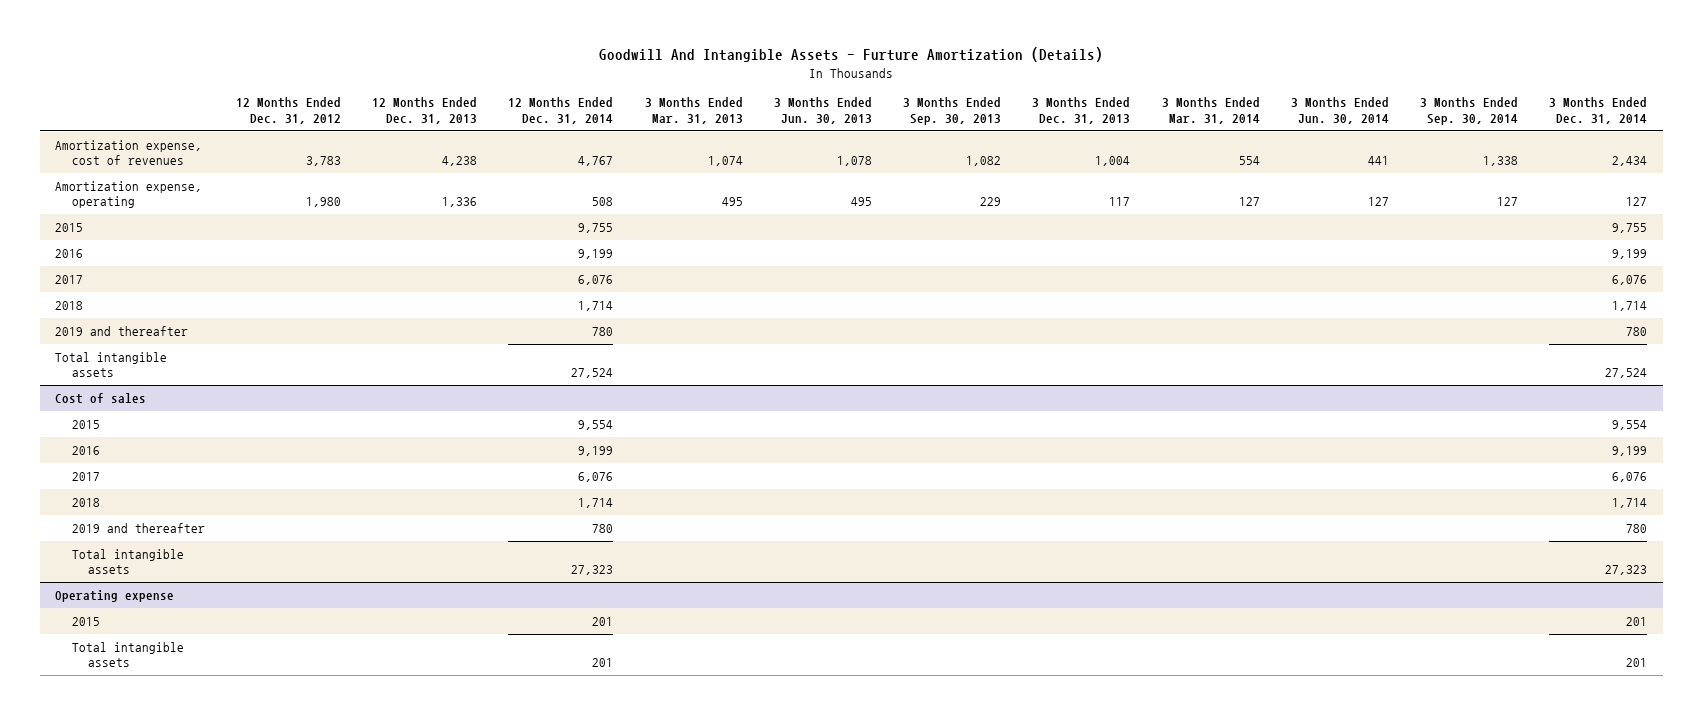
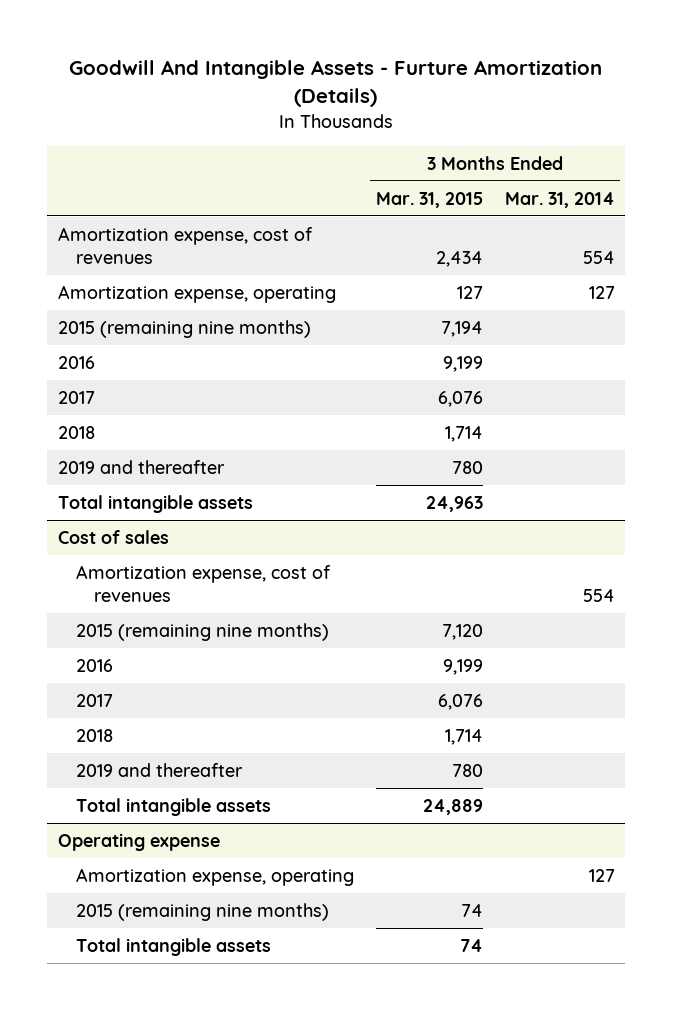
- | 12 Months Ended Dec. 31, 2012 | 12 Months Ended Dec. 31, 2013 | 12 Months Ended Dec. 31, 2014 | 3 Months Ended Mar. 31, 2013 | 3 Months Ended Jun. 30, 2013 | 3 Months Ended Sep. 30, 2013 | 3 Months Ended Dec. 31, 2013 | 3 Months Ended Mar. 31, 2014 | 3 Months Ended Jun. 30, 2014 | 3 Months Ended Sep. 30, 2014 | 3 Months Ended Dec. 31, 2014
+ | 3 Months Ended Mar. 31, 2015 | 3 Months Ended Mar. 31, 2014
- 2015 | | | 9,755 | | | | | | | | 9,755
+ 2015 (remaining nine months) | 7,194 |
@ Cost of sales
- 2015 | | | 9,554 | | | | | | | | 9,554
+ Amortization expense, cost of revenues | | 554
+ 2015 (remaining nine months) | 7,120 |
@ Operating expense
- 2015 | | | 201 | | | | | | | | 201
+ Amortization expense, operating | | 127
+ 2015 (remaining nine months) | 74 |

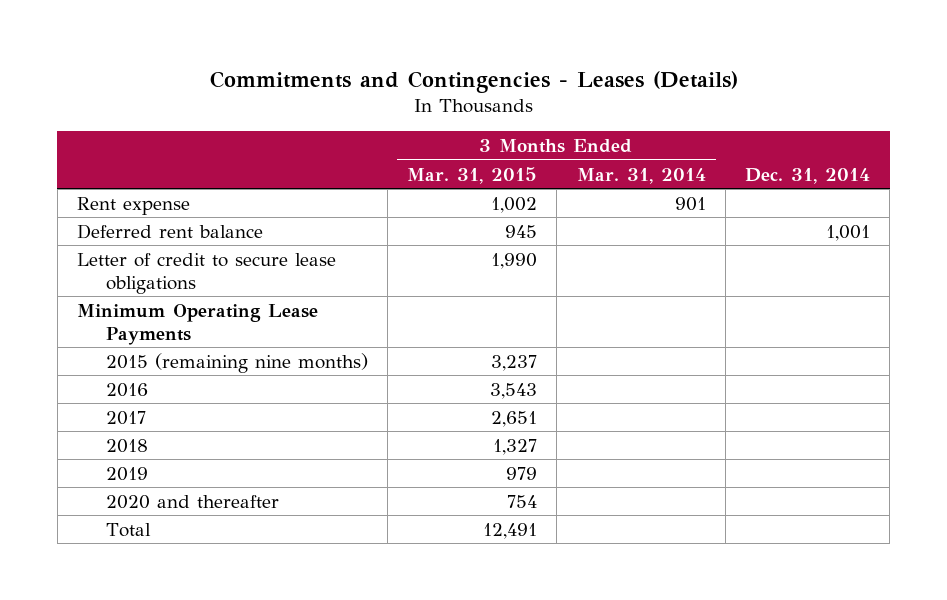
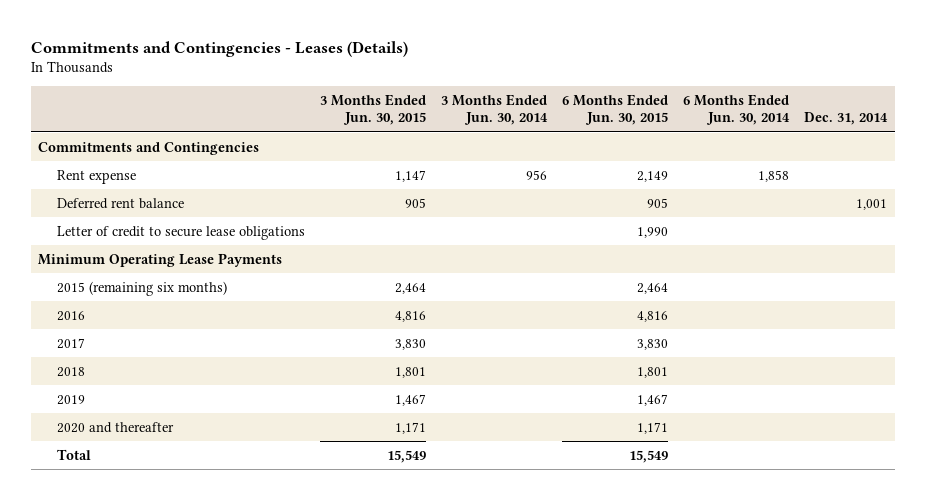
- | 3 Months Ended Mar. 31, 2015 | 3 Months Ended Mar. 31, 2014 | Dec. 31, 2014
+ | 3 Months Ended Jun. 30, 2015 | 3 Months Ended Jun. 30, 2014 | 6 Months Ended Jun. 30, 2015 | 6 Months Ended Jun. 30, 2014 | Dec. 31, 2014
+ Commitments and Contingencies
- 2015 (remaining nine months) | 3,237 | |
+ 2015 (remaining six months) | 2,464 | | 2,464 | |

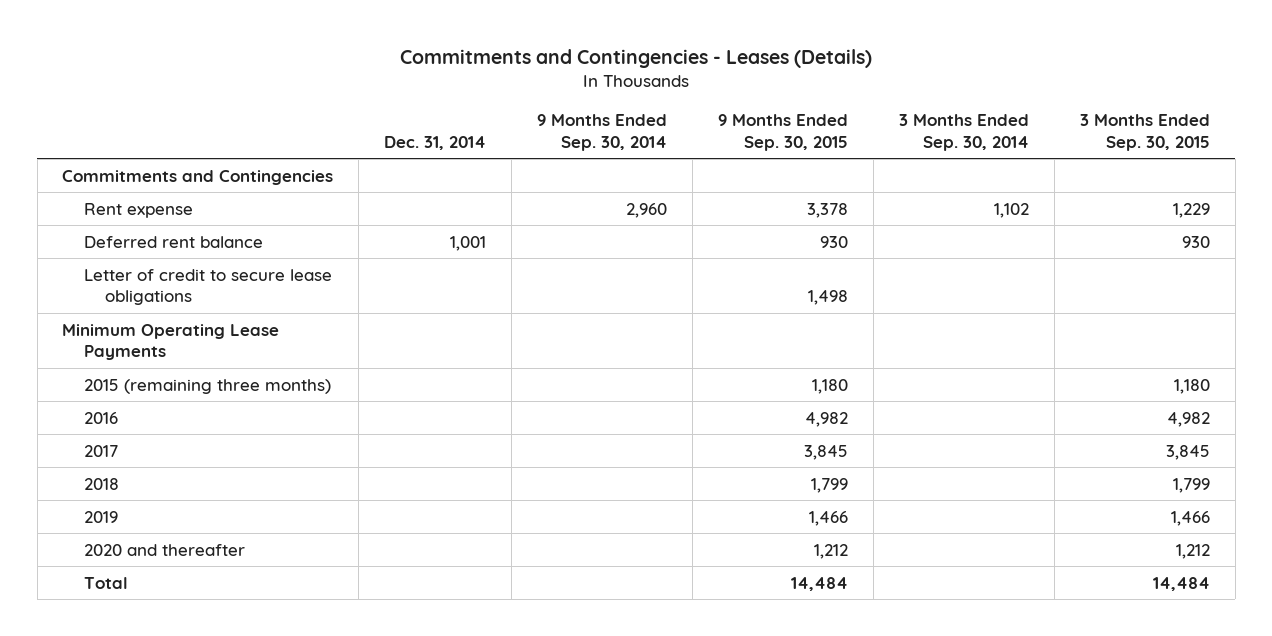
- | 3 Months Ended Jun. 30, 2015 | 3 Months Ended Jun. 30, 2014 | 6 Months Ended Jun. 30, 2015 | 6 Months Ended Jun. 30, 2014 | Dec. 31, 2014
+ | Dec. 31, 2014 | 9 Months Ended Sep. 30, 2014 | 9 Months Ended Sep. 30, 2015 | 3 Months Ended Sep. 30, 2014 | 3 Months Ended Sep. 30, 2015
- 2015 (remaining six months) | 2,464 | | 2,464 | |
+ 2015 (remaining three months) | | | 1,180 | | 1,180

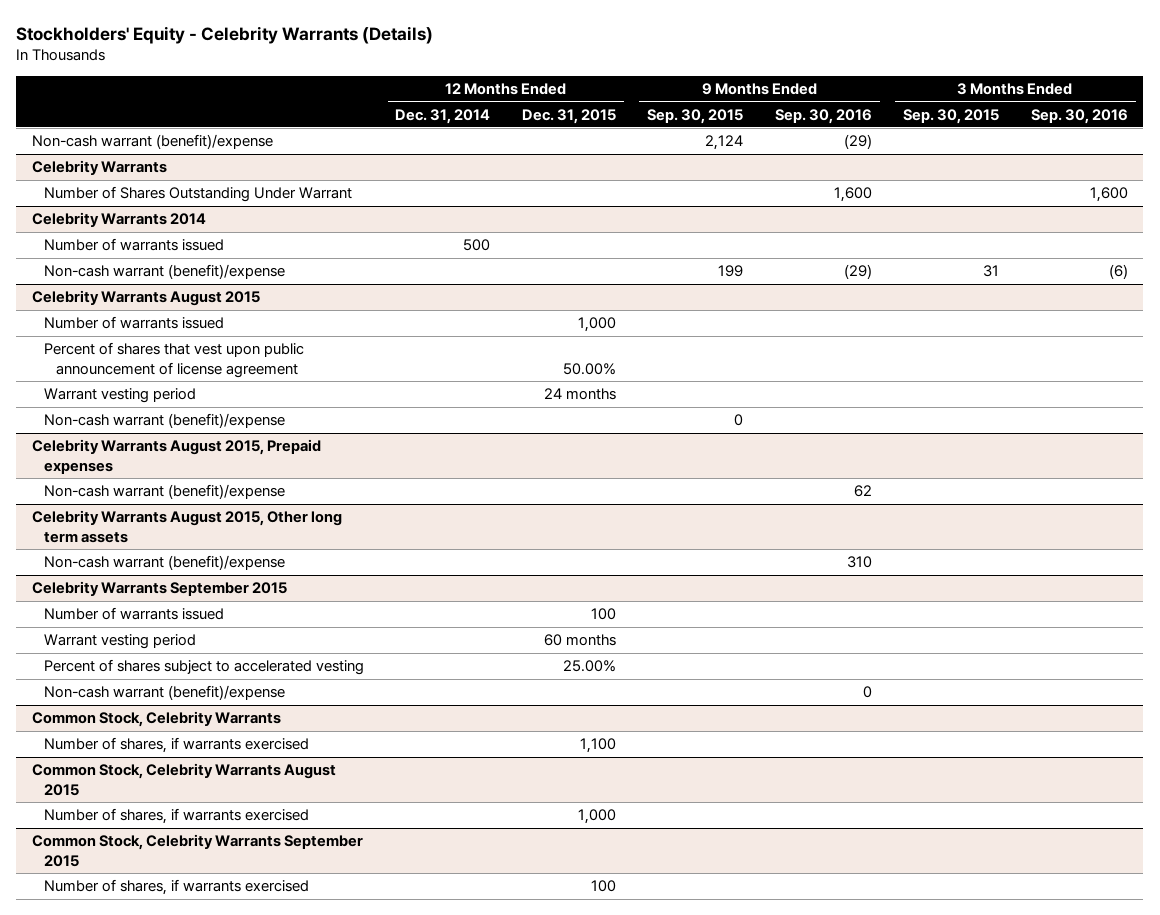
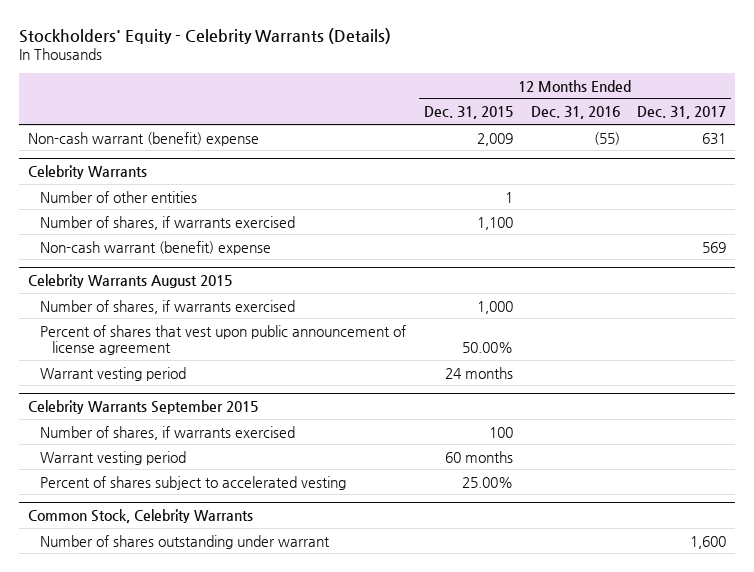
- | 12 Months Ended Dec. 31, 2014 | 12 Months Ended Dec. 31, 2015 | 9 Months Ended Sep. 30, 2015 | 9 Months Ended Sep. 30, 2016 | 3 Months Ended Sep. 30, 2015 | 3 Months Ended Sep. 30, 2016
+ | 12 Months Ended Dec. 31, 2015 | 12 Months Ended Dec. 31, 2016 | 12 Months Ended Dec. 31, 2017
- Non-cash warrant (benefit)/expense | | | 2,124 | (29) | |
+ Non-cash warrant (benefit) expense | 2,009 | (55) | 631
@ Celebrity Warrants
- Number of Shares Outstanding Under Warrant | | | | 1,600 | | 1,600
- Celebrity Warrants 2014
- Number of warrants issued | 500 | | | | |
- Non-cash warrant (benefit)/expense | | | 199 | (29) | 31 | (6)
@ Celebrity Warrants
+ Number of other entities | 1 | |
+ Number of shares, if warrants exercised | 1,100 | |
+ Non-cash warrant (benefit) expense | | | 569
@ Celebrity Warrants August 2015
- Number of warrants issued | | 1,000 | | | |
+ Number of shares, if warrants exercised | 1,000 | |
- Non-cash warrant (benefit)/expense | | | 0 | | |
- Celebrity Warrants August 2015, Prepaid expenses
- Non-cash warrant (benefit)/expense | | | | 62 | |
- Celebrity Warrants August 2015, Other long term assets
- Non-cash warrant (benefit)/expense | | | | 310 | |
@ Celebrity Warrants September 2015
- Number of warrants issued | | 100 | | | |
+ Number of shares, if warrants exercised | 100 | |
- Non-cash warrant (benefit)/expense | | | | 0 | |
@ Common Stock, Celebrity Warrants
- Number of shares, if warrants exercised | | 1,100 | | | |
- Common Stock, Celebrity Warrants August 2015
- Number of shares, if warrants exercised | | 1,000 | | | |
- Common Stock, Celebrity Warrants September 2015
- Number of shares, if warrants exercised | | 100 | | | |
@ Common Stock, Celebrity Warrants
+ Number of shares outstanding under warrant | | | 1,600

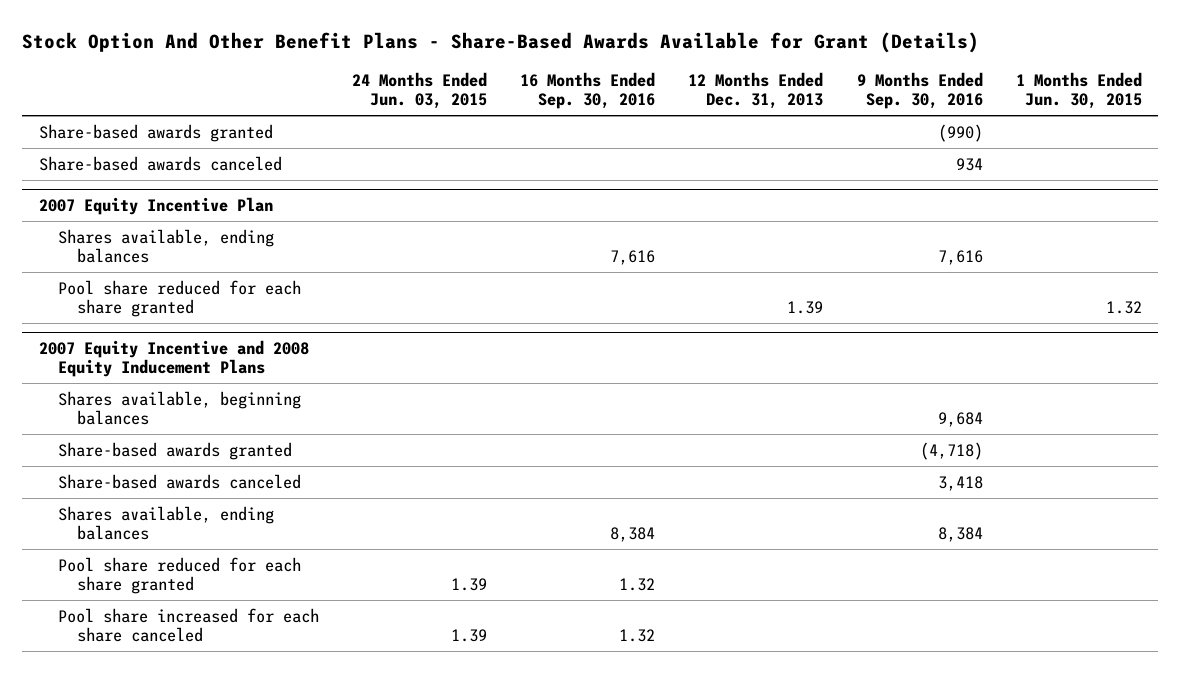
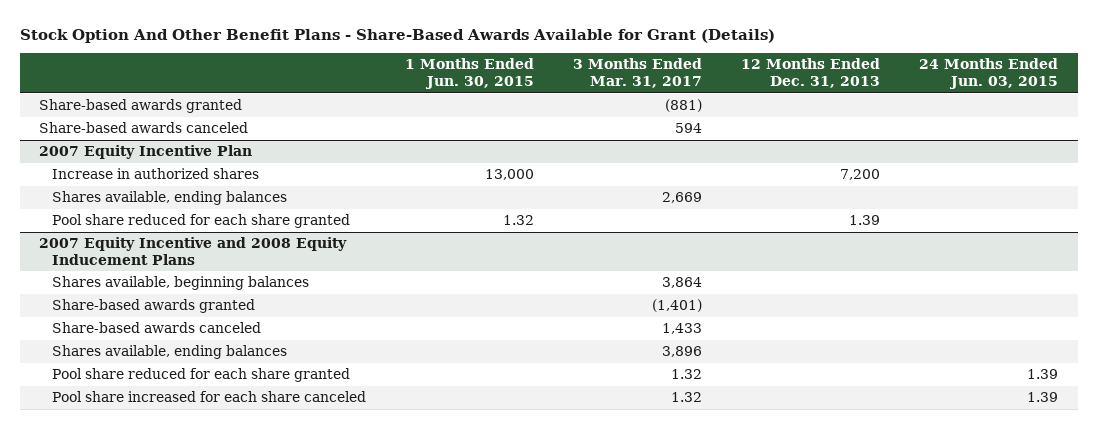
- | 24 Months Ended Jun. 03, 2015 | 16 Months Ended Sep. 30, 2016 | 12 Months Ended Dec. 31, 2013 | 9 Months Ended Sep. 30, 2016 | 1 Months Ended Jun. 30, 2015
+ | 1 Months Ended Jun. 30, 2015 | 3 Months Ended Mar. 31, 2017 | 12 Months Ended Dec. 31, 2013 | 24 Months Ended Jun. 03, 2015
@ 2007 Equity Incentive Plan
+ Increase in authorized shares | 13,000 | | 7,200 |

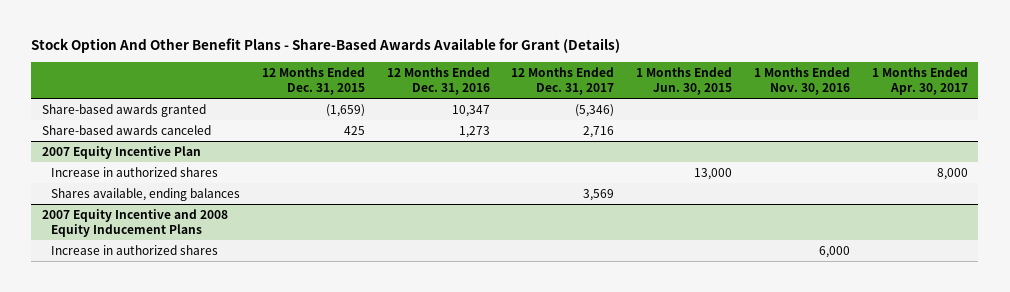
- | 1 Months Ended Jun. 30, 2015 | 3 Months Ended Mar. 31, 2017 | 12 Months Ended Dec. 31, 2013 | 24 Months Ended Jun. 03, 2015
+ | 12 Months Ended Dec. 31, 2015 | 12 Months Ended Dec. 31, 2016 | 12 Months Ended Dec. 31, 2017 | 1 Months Ended Jun. 30, 2015 | 1 Months Ended Nov. 30, 2016 | 1 Months Ended Apr. 30, 2017
@ 2007 Equity Incentive Plan
- Pool share reduced for each share granted | 1.32 | | 1.39 |
@ 2007 Equity Incentive and 2008 Equity Inducement Plans
- Shares available, beginning balances | | 3,864 | |
- Share-based awards granted | | (1,401) | |
- Share-based awards canceled | | 1,433 | |
- Shares available, ending balances | | 3,896 | |
- Pool share reduced for each share granted | | 1.32 | | 1.39
- Pool share increased for each share canceled | | 1.32 | | 1.39
+ Increase in authorized shares | | | | | 6,000 |

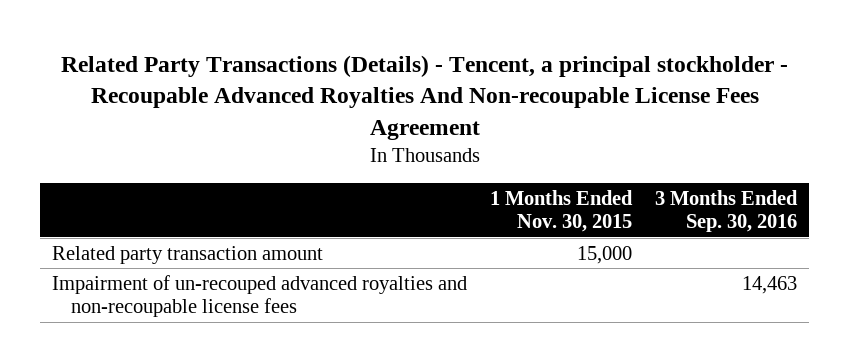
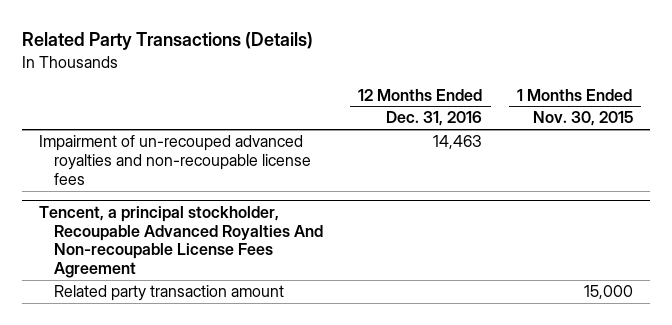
- Related Party Transactions (Details) - Tencent, a principal stockholder - Recoupable Advanced Royalties And Non-recoupable License Fees Agreement
+ Related Party Transactions (Details)
- | 1 Months Ended Nov. 30, 2015 | 3 Months Ended Sep. 30, 2016
+ | 12 Months Ended Dec. 31, 2016 | 1 Months Ended Nov. 30, 2015
- Related party transaction amount | 15,000 |
+ Tencent, a principal stockholder, Recoupable Advanced Royalties And Non-recoupable License Fees Agreement
+ Related party transaction amount | | 15,000

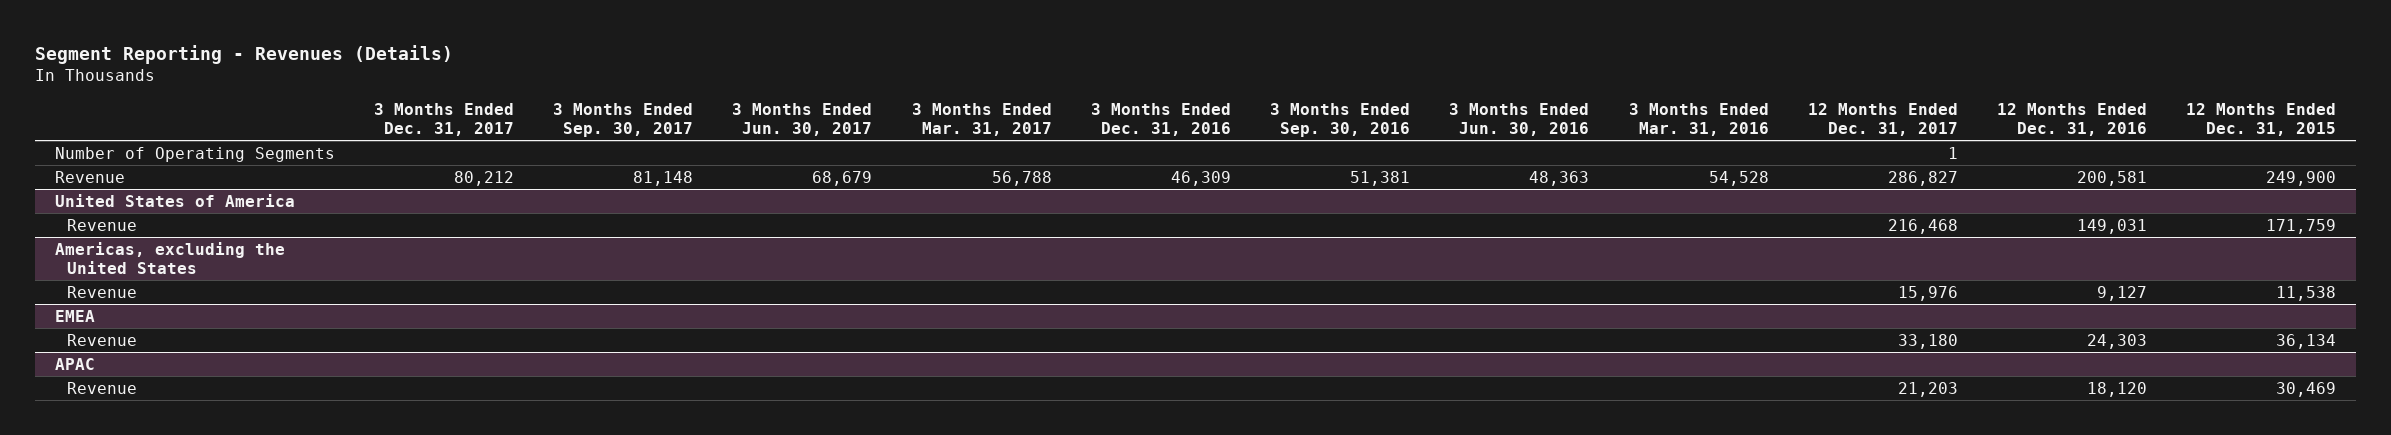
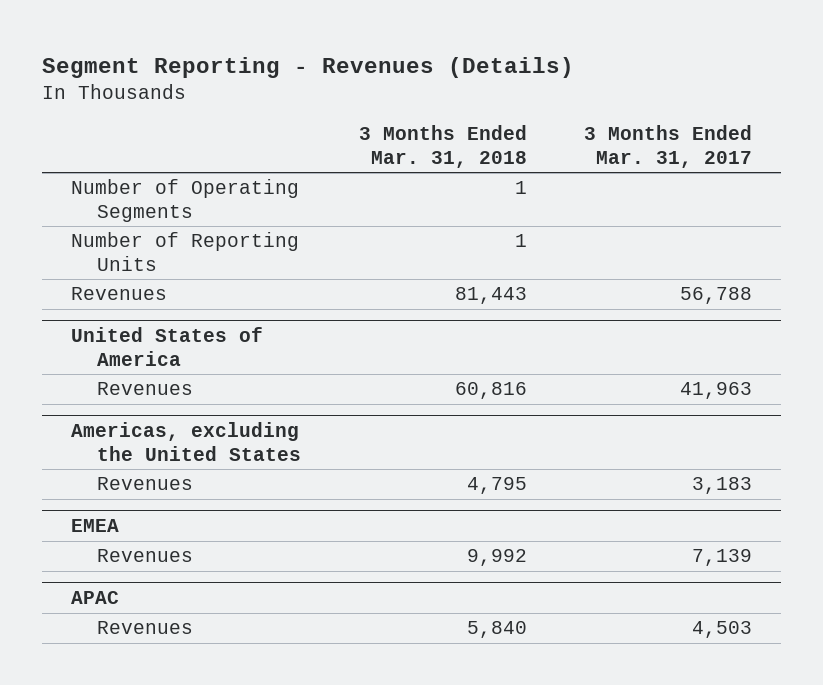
- | 3 Months Ended Dec. 31, 2017 | 3 Months Ended Sep. 30, 2017 | 3 Months Ended Jun. 30, 2017 | 3 Months Ended Mar. 31, 2017 | 3 Months Ended Dec. 31, 2016 | 3 Months Ended Sep. 30, 2016 | 3 Months Ended Jun. 30, 2016 | 3 Months Ended Mar. 31, 2016 | 12 Months Ended Dec. 31, 2017 | 12 Months Ended Dec. 31, 2016 | 12 Months Ended Dec. 31, 2015
+ | 3 Months Ended Mar. 31, 2018 | 3 Months Ended Mar. 31, 2017
- Revenue | 80,212 | 81,148 | 68,679 | 56,788 | 46,309 | 51,381 | 48,363 | 54,528 | 286,827 | 200,581 | 249,900
+ Number of Reporting Units | 1 |
+ Revenues | 81,443 | 56,788
@ United States of America
- Revenue | | | | | | | | | 216,468 | 149,031 | 171,759
+ Revenues | 60,816 | 41,963
@ Americas, excluding the United States
- Revenue | | | | | | | | | 15,976 | 9,127 | 11,538
+ Revenues | 4,795 | 3,183
@ EMEA
- Revenue | | | | | | | | | 33,180 | 24,303 | 36,134
+ Revenues | 9,992 | 7,139
@ APAC
- Revenue | | | | | | | | | 21,203 | 18,120 | 30,469
+ Revenues | 5,840 | 4,503

